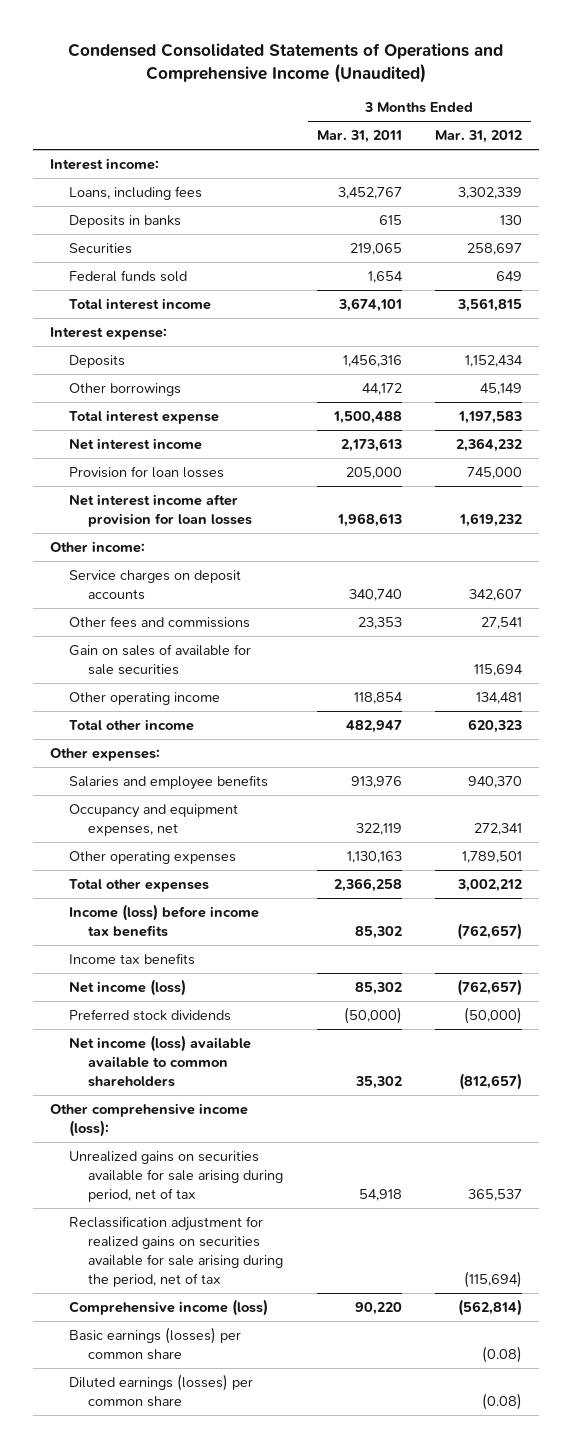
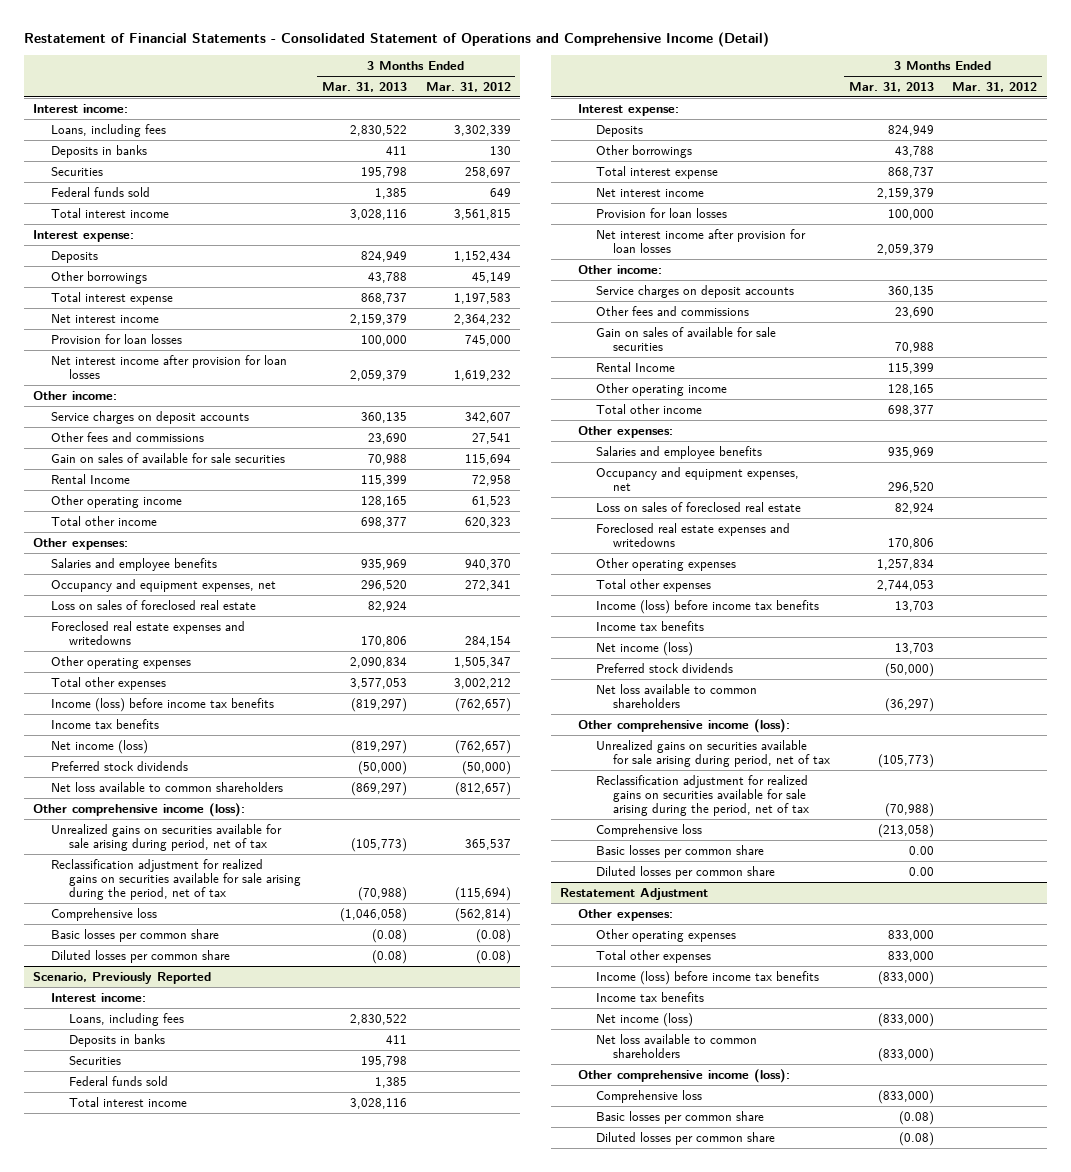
- Condensed Consolidated Statements of Operations and Comprehensive Income (Unaudited)
+ Restatement of Financial Statements - Consolidated Statement of Operations and Comprehensive Income (Detail)
- | 3 Months Ended Mar. 31, 2011 | 3 Months Ended Mar. 31, 2012
+ | 3 Months Ended Mar. 31, 2013 | 3 Months Ended Mar. 31, 2012
- Other operating income | 118,854 | 134,481
+ Rental Income | 115,399 | 72,958
+ Other operating income | 128,165 | 61,523
- Other operating expenses | 1,130,163 | 1,789,501
+ Loss on sales of foreclosed real estate | 82,924 |
+ Foreclosed real estate expenses and writedowns | 170,806 | 284,154
+ Other operating expenses | 2,090,834 | 1,505,347
- Net income (loss) available available to common shareholders | 35,302 | (812,657)
+ Net loss available to common shareholders | (869,297) | (812,657)
- Comprehensive income (loss) | 90,220 | (562,814)
- Basic earnings (losses) per common share | | (0.08)
- Diluted earnings (losses) per common share | | (0.08)
+ Comprehensive loss | (1,046,058) | (562,814)
+ Basic losses per common share | (0.08) | (0.08)
+ Diluted losses per common share | (0.08) | (0.08)
+ Scenario, Previously Reported
+ Interest income:
+ Loans, including fees | 2,830,522 |
+ Deposits in banks | 411 |
+ Securities | 195,798 |
+ Federal funds sold | 1,385 |
+ Total interest income | 3,028,116 |
+ Interest expense:
+ Deposits | 824,949 |
+ Other borrowings | 43,788 |
+ Total interest expense | 868,737 |
+ Net interest income | 2,159,379 |
+ Provision for loan losses | 100,000 |
+ Net interest income after provision for loan losses | 2,059,379 |
+ Other income:
+ Service charges on deposit accounts | 360,135 |
+ Other fees and commissions | 23,690 |
+ Gain on sales of available for sale securities | 70,988 |
+ Rental Income | 115,399 |
+ Other operating income | 128,165 |
+ Total other income | 698,377 |
+ Other expenses:
+ Salaries and employee benefits | 935,969 |
+ Occupancy and equipment expenses, net | 296,520 |
+ Loss on sales of foreclosed real estate | 82,924 |
+ Foreclosed real estate expenses and writedowns | 170,806 |
+ Other operating expenses | 1,257,834 |
+ Total other expenses | 2,744,053 |
+ Income (loss) before income tax benefits | 13,703 |
+ Income tax benefits
+ Net income (loss) | 13,703 |
+ Preferred stock dividends | (50,000) |
+ Net loss available to common shareholders | (36,297) |
+ Other comprehensive income (loss):
+ Unrealized gains on securities available for sale arising during period, net of tax | (105,773) |
+ Reclassification adjustment for realized gains on securities available for sale arising during the period, net of tax | (70,988) |
+ Comprehensive loss | (213,058) |
+ Basic losses per common share | 0.00 |
+ Diluted losses per common share | 0.00 |
+ Restatement Adjustment
+ Other expenses:
+ Other operating expenses | 833,000 |
+ Total other expenses | 833,000 |
+ Income (loss) before income tax benefits | (833,000) |
+ Income tax benefits
+ Net income (loss) | (833,000) |
+ Net loss available to common shareholders | (833,000) |
+ Other comprehensive income (loss):
+ Comprehensive loss | (833,000) |
+ Basic losses per common share | (0.08) |
+ Diluted losses per common share | (0.08) |

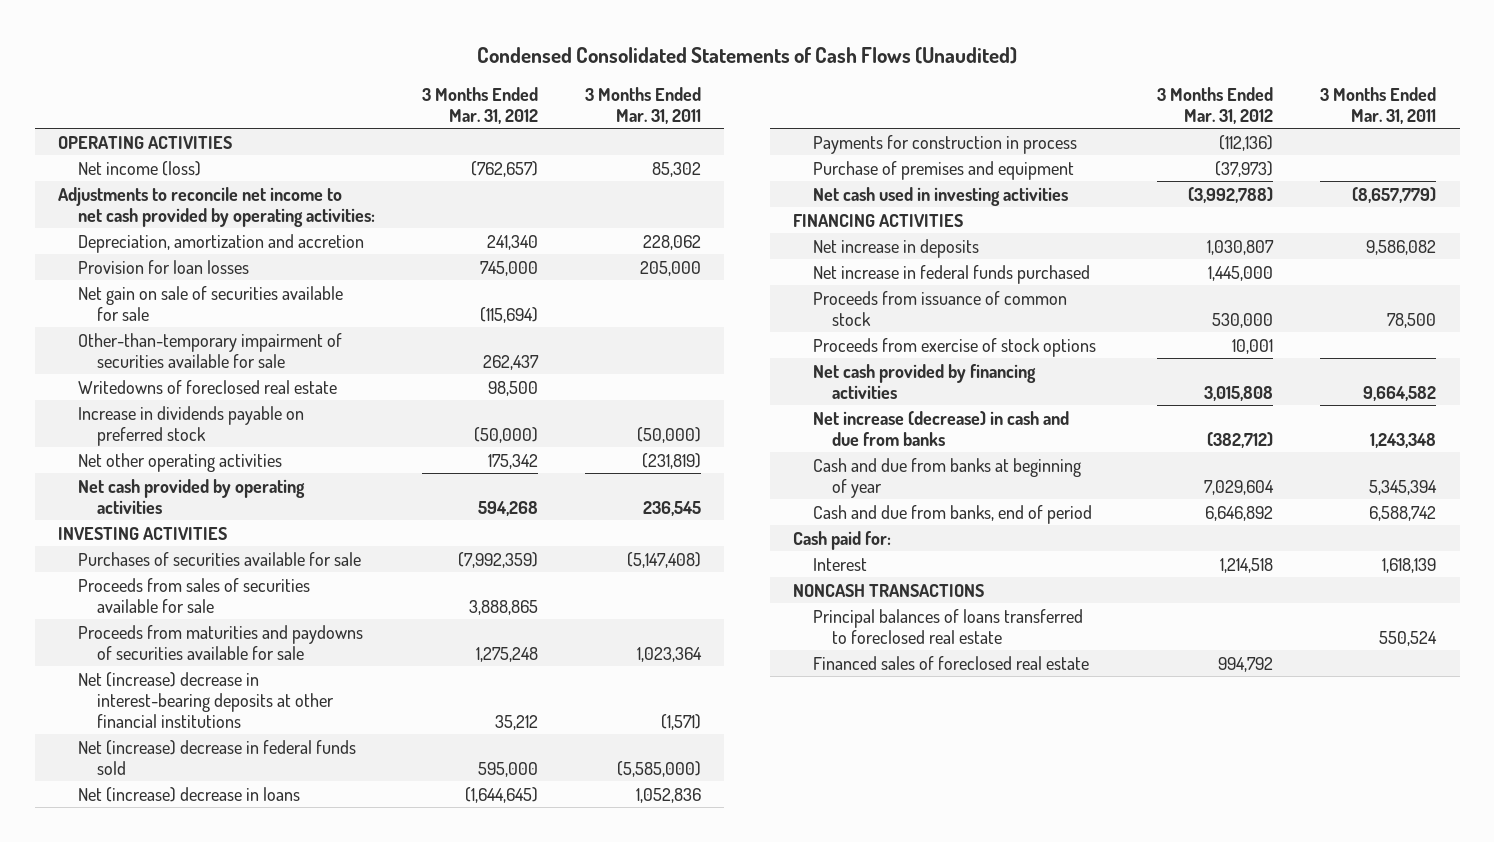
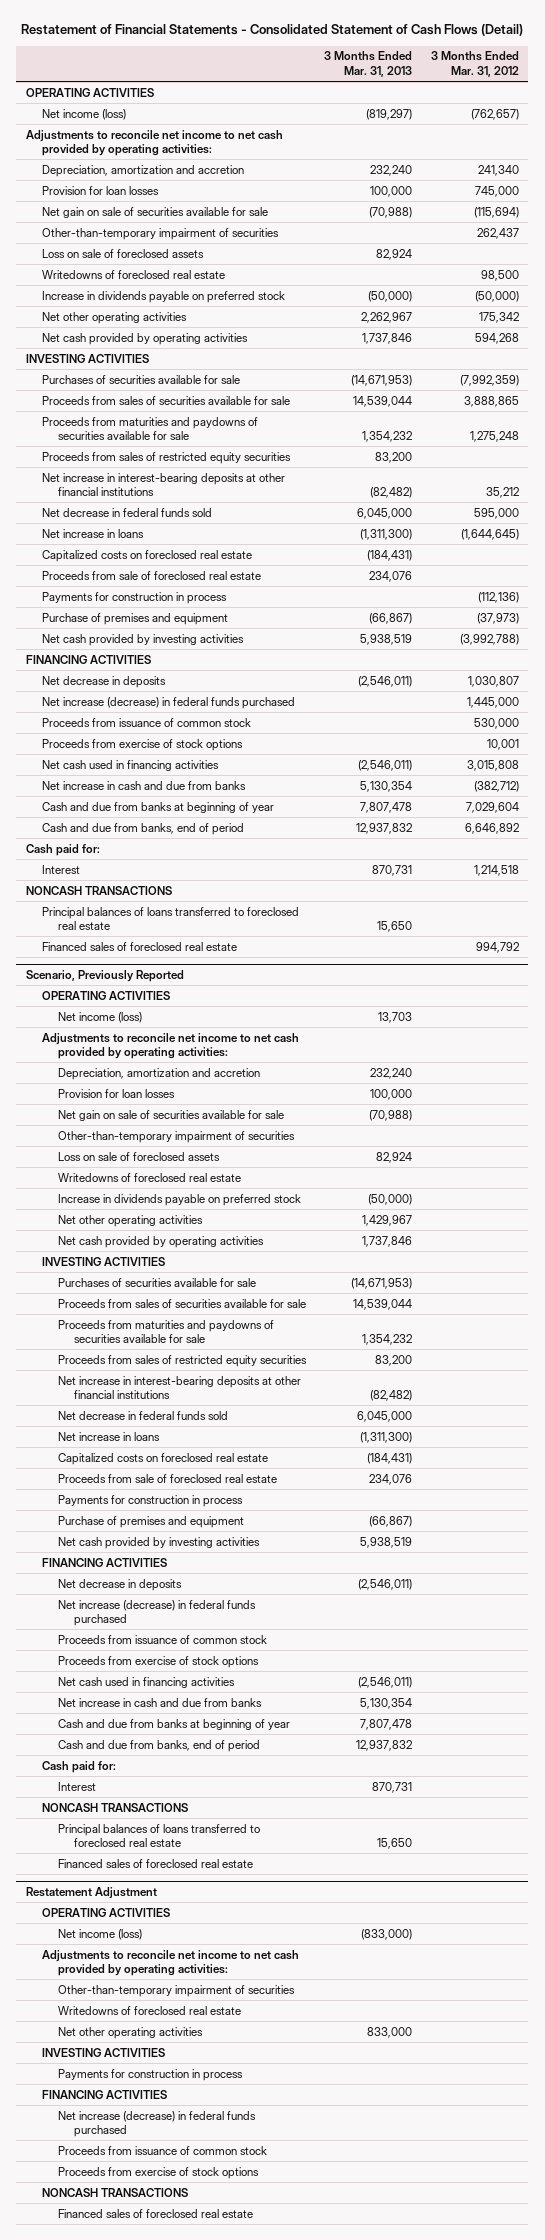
- Condensed Consolidated Statements of Cash Flows (Unaudited)
+ Restatement of Financial Statements - Consolidated Statement of Cash Flows (Detail)
- | 3 Months Ended Mar. 31, 2012 | 3 Months Ended Mar. 31, 2011
+ | 3 Months Ended Mar. 31, 2013 | 3 Months Ended Mar. 31, 2012
- Other-than-temporary impairment of securities available for sale | 262,437 |
+ Other-than-temporary impairment of securities | | 262,437
+ Loss on sale of foreclosed assets | 82,924 |
- Net (increase) decrease in interest-bearing deposits at other financial institutions | 35,212 | (1,571)
- Net (increase) decrease in federal funds sold | 595,000 | (5,585,000)
- Net (increase) decrease in loans | (1,644,645) | 1,052,836
+ Proceeds from sales of restricted equity securities | 83,200 |
+ Net increase in interest-bearing deposits at other financial institutions | (82,482) | 35,212
+ Net decrease in federal funds sold | 6,045,000 | 595,000
+ Net increase in loans | (1,311,300) | (1,644,645)
+ Capitalized costs on foreclosed real estate | (184,431) |
+ Proceeds from sale of foreclosed real estate | 234,076 |
- Net cash used in investing activities | (3,992,788) | (8,657,779)
+ Net cash provided by investing activities | 5,938,519 | (3,992,788)
- Net increase in deposits | 1,030,807 | 9,586,082
- Net increase in federal funds purchased | 1,445,000 |
+ Net decrease in deposits | (2,546,011) | 1,030,807
+ Net increase (decrease) in federal funds purchased | | 1,445,000
- Net cash provided by financing activities | 3,015,808 | 9,664,582
- Net increase (decrease) in cash and due from banks | (382,712) | 1,243,348
+ Net cash used in financing activities | (2,546,011) | 3,015,808
+ Net increase in cash and due from banks | 5,130,354 | (382,712)
+ Scenario, Previously Reported
+ OPERATING ACTIVITIES
+ Net income (loss) | 13,703 |
+ Adjustments to reconcile net income to net cash provided by operating activities:
+ Depreciation, amortization and accretion | 232,240 |
+ Provision for loan losses | 100,000 |
+ Net gain on sale of securities available for sale | (70,988) |
+ Other-than-temporary impairment of securities
+ Loss on sale of foreclosed assets | 82,924 |
+ Writedowns of foreclosed real estate
+ Increase in dividends payable on preferred stock | (50,000) |
+ Net other operating activities | 1,429,967 |
+ Net cash provided by operating activities | 1,737,846 |
+ INVESTING ACTIVITIES
+ Purchases of securities available for sale | (14,671,953) |
+ Proceeds from sales of securities available for sale | 14,539,044 |
+ Proceeds from maturities and paydowns of securities available for sale | 1,354,232 |
+ Proceeds from sales of restricted equity securities | 83,200 |
+ Net increase in interest-bearing deposits at other financial institutions | (82,482) |
+ Net decrease in federal funds sold | 6,045,000 |
+ Net increase in loans | (1,311,300) |
+ Capitalized costs on foreclosed real estate | (184,431) |
+ Proceeds from sale of foreclosed real estate | 234,076 |
+ Payments for construction in process
+ Purchase of premises and equipment | (66,867) |
+ Net cash provided by investing activities | 5,938,519 |
+ FINANCING ACTIVITIES
+ Net decrease in deposits | (2,546,011) |
+ Net increase (decrease) in federal funds purchased
+ Proceeds from issuance of common stock
+ Proceeds from exercise of stock options
+ Net cash used in financing activities | (2,546,011) |
+ Net increase in cash and due from banks | 5,130,354 |
+ Cash and due from banks at beginning of year | 7,807,478 |
+ Cash and due from banks, end of period | 12,937,832 |
+ Cash paid for:
+ Interest | 870,731 |
+ NONCASH TRANSACTIONS
+ Principal balances of loans transferred to foreclosed real estate | 15,650 |
+ Financed sales of foreclosed real estate
+ Restatement Adjustment
+ OPERATING ACTIVITIES
+ Net income (loss) | (833,000) |
+ Adjustments to reconcile net income to net cash provided by operating activities:
+ Other-than-temporary impairment of securities
+ Writedowns of foreclosed real estate
+ Net other operating activities | 833,000 |
+ INVESTING ACTIVITIES
+ Payments for construction in process
+ FINANCING ACTIVITIES
+ Net increase (decrease) in federal funds purchased
+ Proceeds from issuance of common stock
+ Proceeds from exercise of stock options
+ NONCASH TRANSACTIONS
+ Financed sales of foreclosed real estate

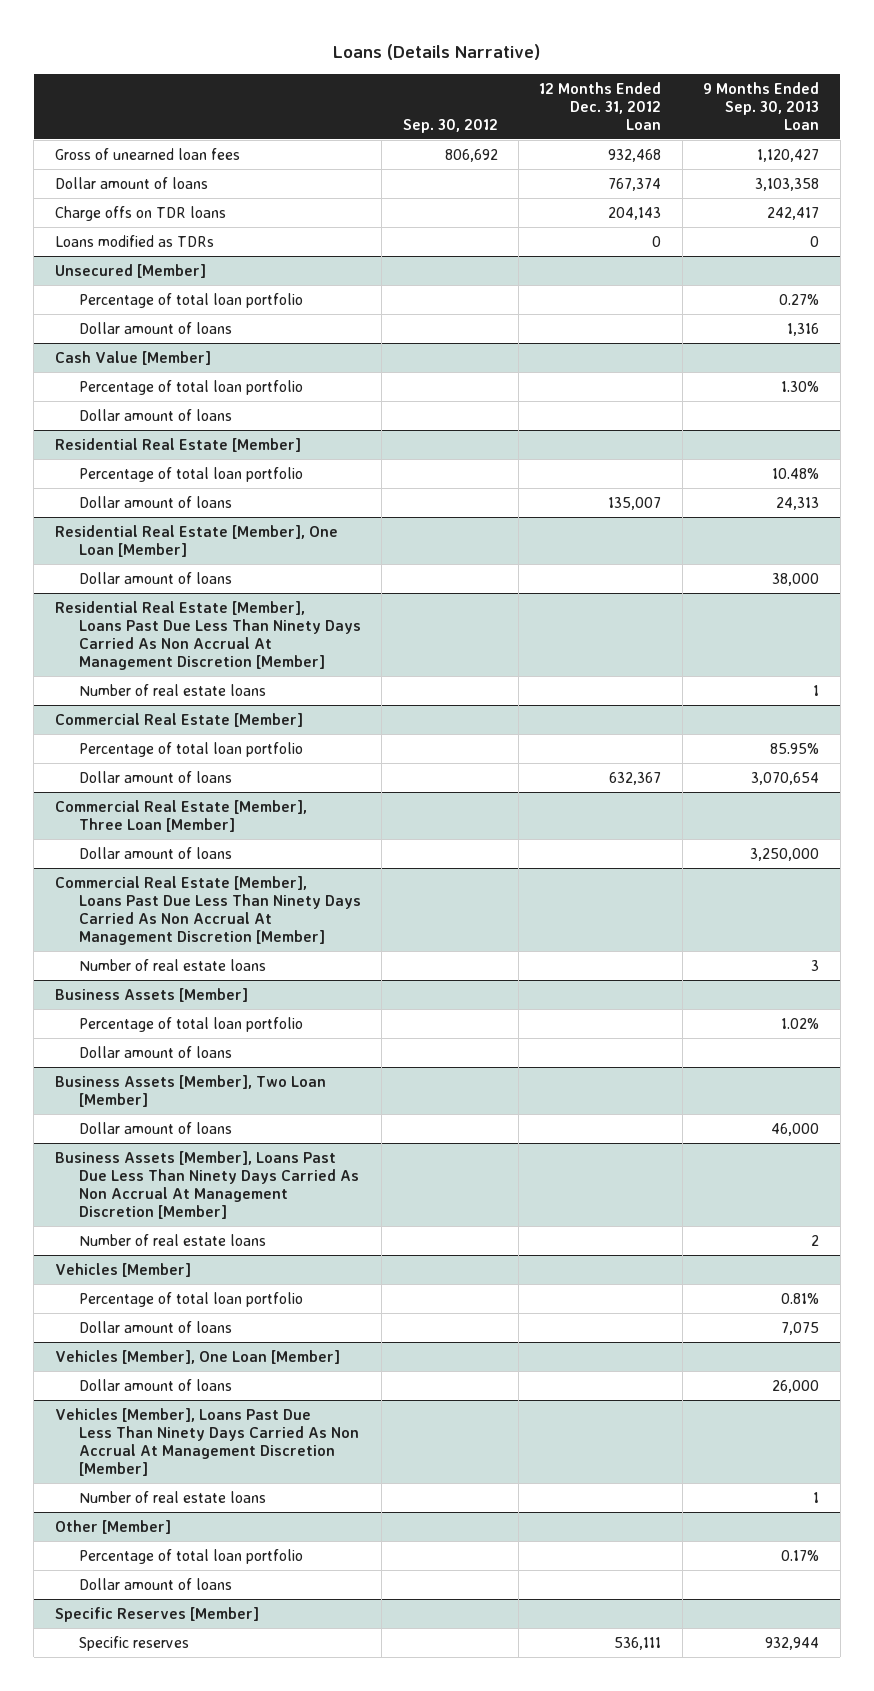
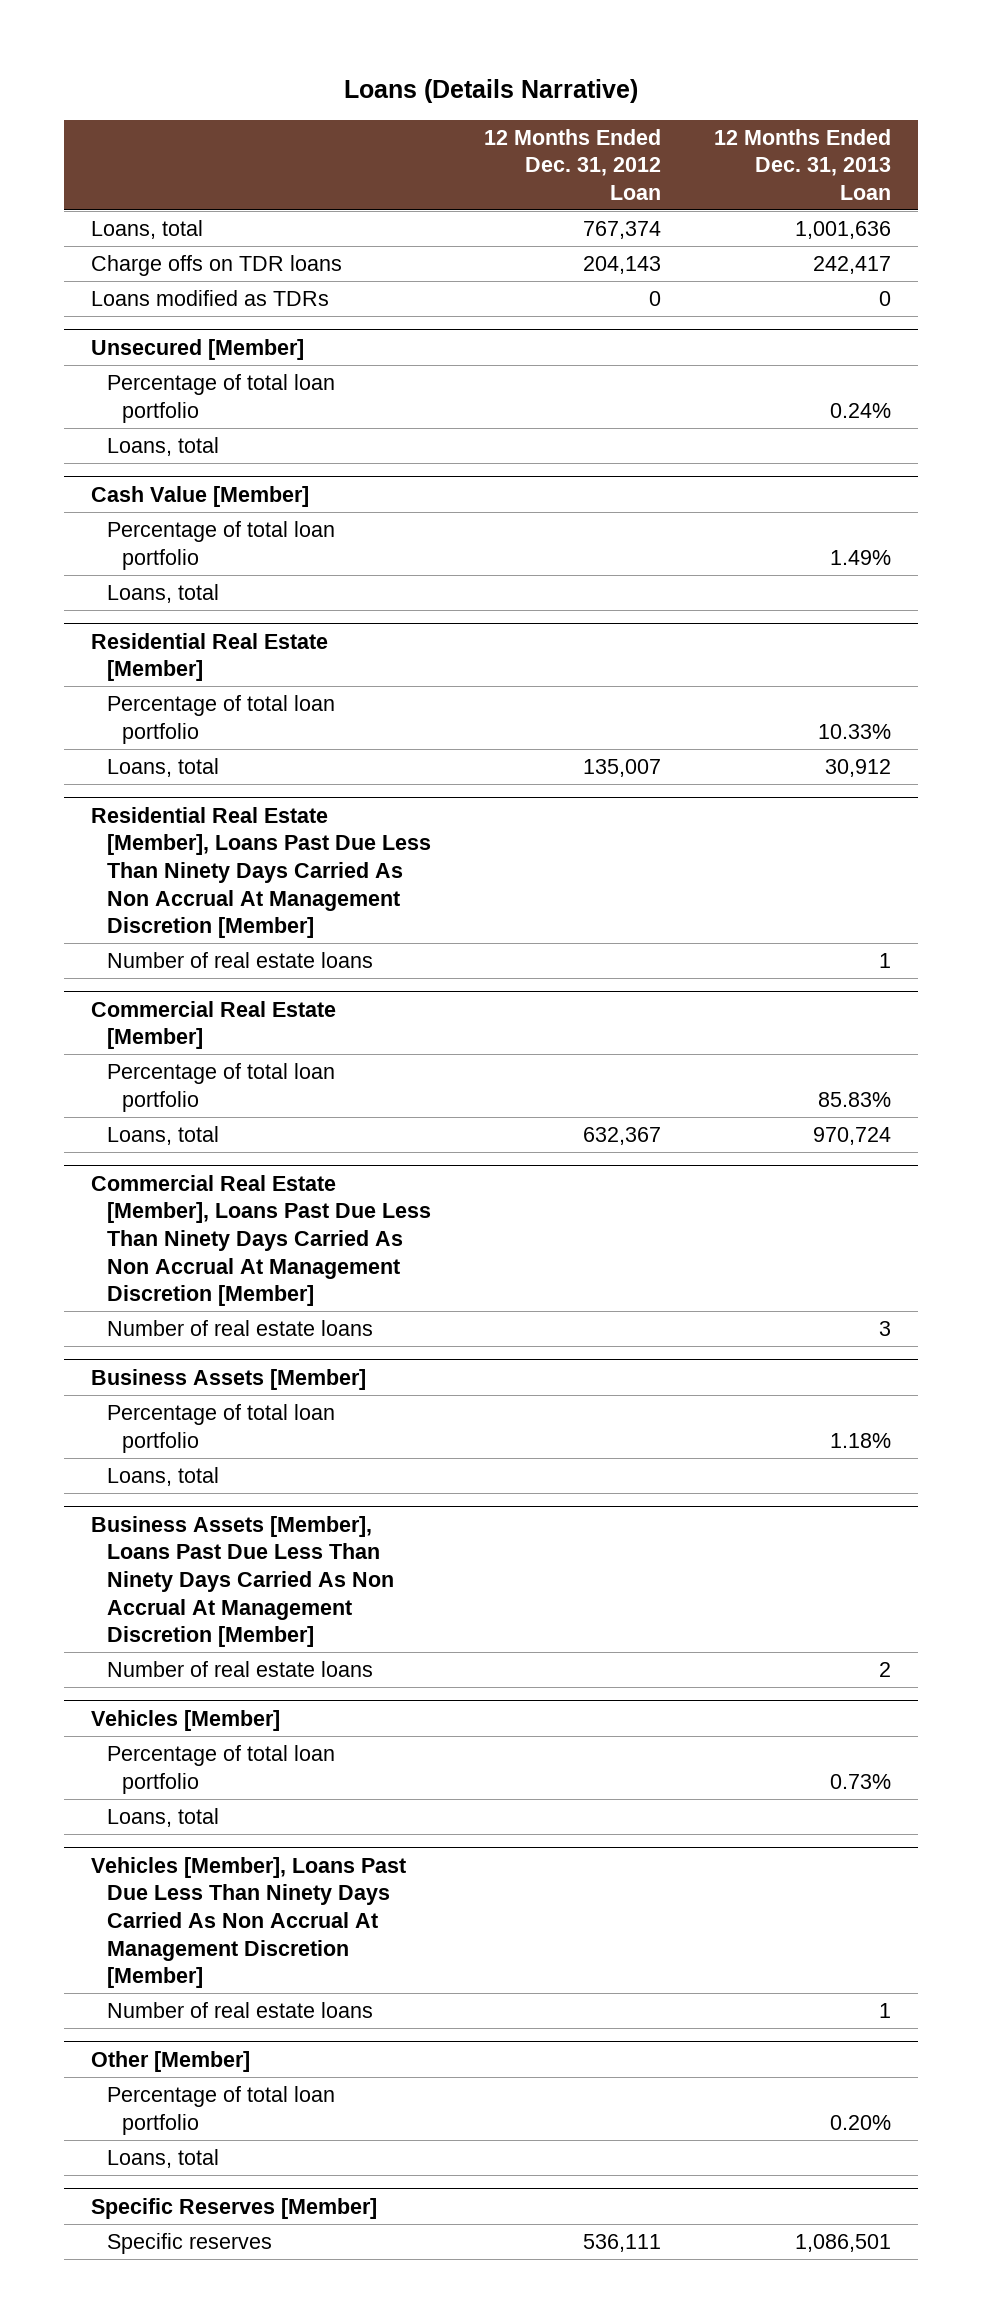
- | Sep. 30, 2012 | 12 Months Ended Dec. 31, 2012 Loan | 9 Months Ended Sep. 30, 2013 Loan
+ | 12 Months Ended Dec. 31, 2012 Loan | 12 Months Ended Dec. 31, 2013 Loan
- Gross of unearned loan fees | 806,692 | 932,468 | 1,120,427
- Dollar amount of loans | | 767,374 | 3,103,358
+ Loans, total | 767,374 | 1,001,636
@ Unsecured [Member]
- Dollar amount of loans | | | 1,316
+ Loans, total
@ Cash Value [Member]
- Dollar amount of loans
+ Loans, total
@ Residential Real Estate [Member]
- Dollar amount of loans | | 135,007 | 24,313
- Residential Real Estate [Member], One Loan [Member]
- Dollar amount of loans | | | 38,000
@ Residential Real Estate [Member]
+ Loans, total | 135,007 | 30,912
@ Commercial Real Estate [Member]
- Dollar amount of loans | | 632,367 | 3,070,654
- Commercial Real Estate [Member], Three Loan [Member]
- Dollar amount of loans | | | 3,250,000
@ Commercial Real Estate [Member]
+ Loans, total | 632,367 | 970,724
@ Business Assets [Member]
- Dollar amount of loans
- Business Assets [Member], Two Loan [Member]
- Dollar amount of loans | | | 46,000
@ Business Assets [Member]
+ Loans, total
@ Vehicles [Member]
- Dollar amount of loans | | | 7,075
- Vehicles [Member], One Loan [Member]
- Dollar amount of loans | | | 26,000
@ Vehicles [Member]
+ Loans, total
@ Other [Member]
- Dollar amount of loans
+ Loans, total

